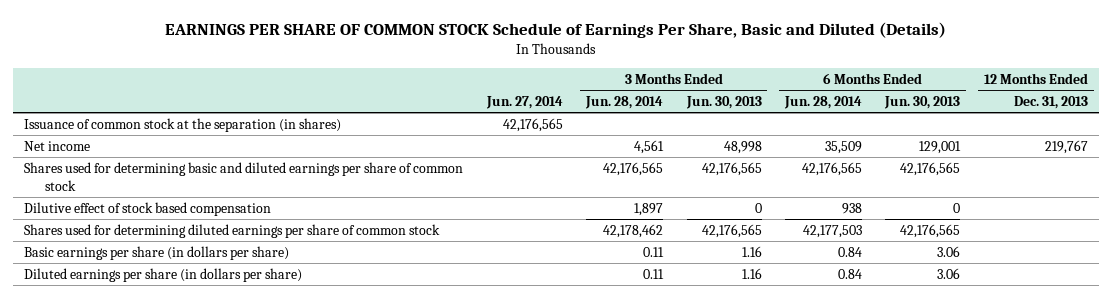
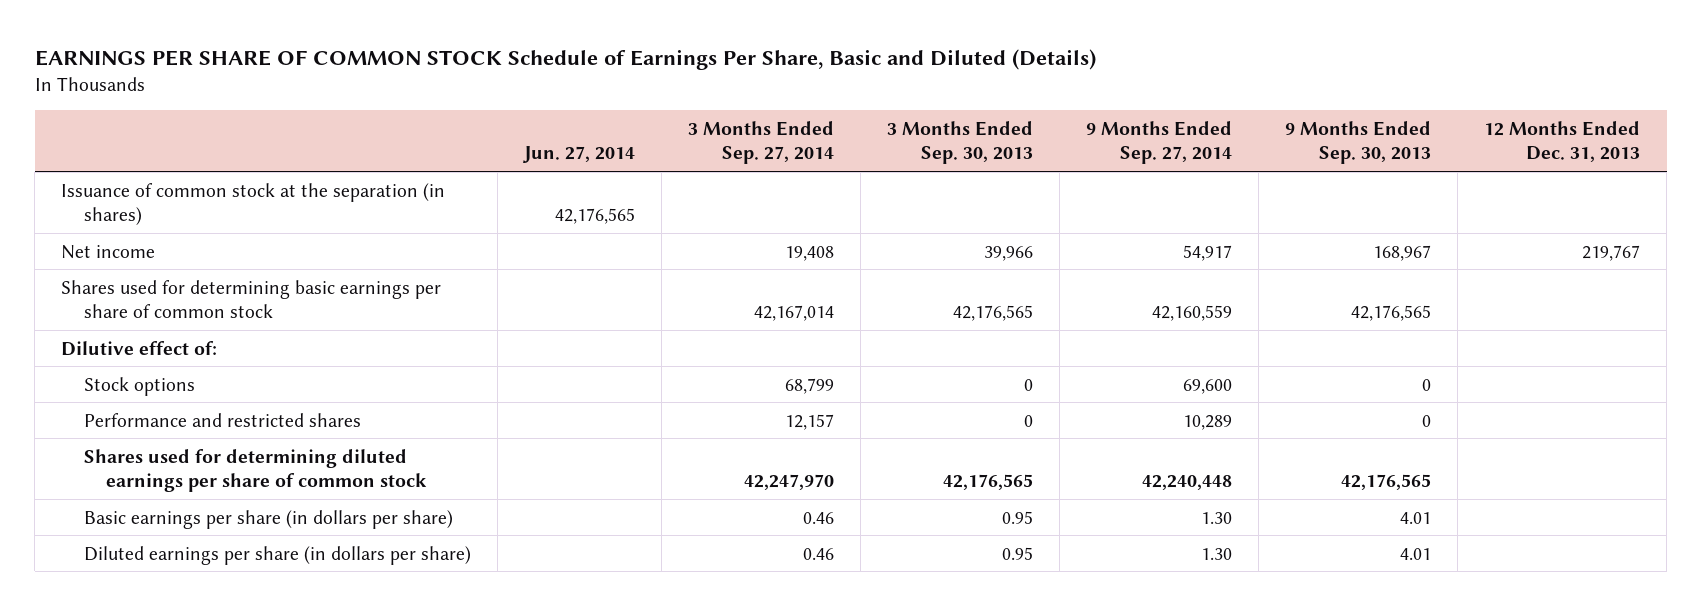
- | Jun. 27, 2014 | 3 Months Ended Jun. 28, 2014 | 3 Months Ended Jun. 30, 2013 | 6 Months Ended Jun. 28, 2014 | 6 Months Ended Jun. 30, 2013 | 12 Months Ended Dec. 31, 2013
+ | Jun. 27, 2014 | 3 Months Ended Sep. 27, 2014 | 3 Months Ended Sep. 30, 2013 | 9 Months Ended Sep. 27, 2014 | 9 Months Ended Sep. 30, 2013 | 12 Months Ended Dec. 31, 2013
- Shares used for determining basic and diluted earnings per share of common stock | | 42,176,565 | 42,176,565 | 42,176,565 | 42,176,565 |
- Dilutive effect of stock based compensation | | 1,897 | 0 | 938 | 0 |
+ Shares used for determining basic earnings per share of common stock | | 42,167,014 | 42,176,565 | 42,160,559 | 42,176,565 |
+ Dilutive effect of:
+ Stock options | | 68,799 | 0 | 69,600 | 0 |
+ Performance and restricted shares | | 12,157 | 0 | 10,289 | 0 |

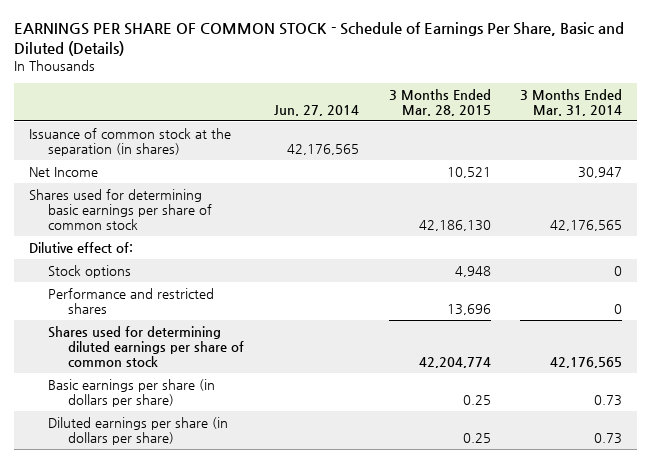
- EARNINGS PER SHARE OF COMMON STOCK Schedule of Earnings Per Share, Basic and Diluted (Details)
+ EARNINGS PER SHARE OF COMMON STOCK - Schedule of Earnings Per Share, Basic and Diluted (Details)
- | Jun. 27, 2014 | 3 Months Ended Sep. 27, 2014 | 3 Months Ended Sep. 30, 2013 | 9 Months Ended Sep. 27, 2014 | 9 Months Ended Sep. 30, 2013 | 12 Months Ended Dec. 31, 2013
+ | Jun. 27, 2014 | 3 Months Ended Mar. 28, 2015 | 3 Months Ended Mar. 31, 2014
- Net income | | 19,408 | 39,966 | 54,917 | 168,967 | 219,767
+ Net Income | | 10,521 | 30,947

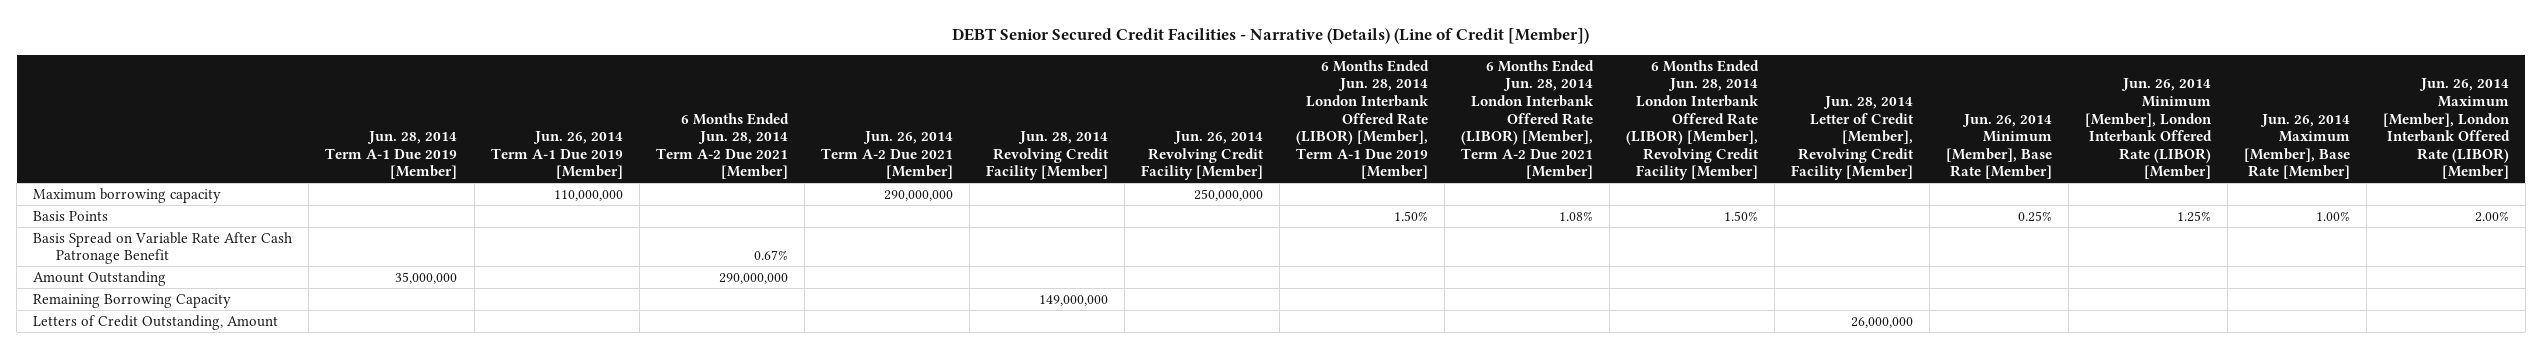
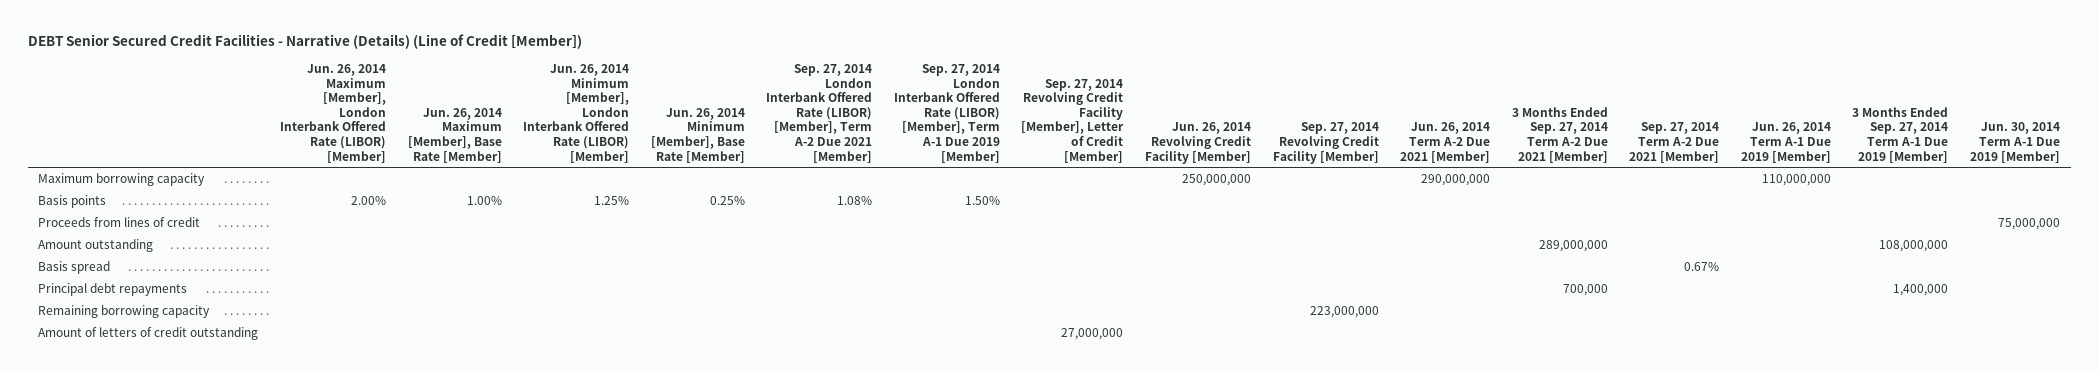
- | Jun. 28, 2014 Term A-1 Due 2019 [Member] | Jun. 26, 2014 Term A-1 Due 2019 [Member] | 6 Months Ended Jun. 28, 2014 Term A-2 Due 2021 [Member] | Jun. 26, 2014 Term A-2 Due 2021 [Member] | Jun. 28, 2014 Revolving Credit Facility [Member] | Jun. 26, 2014 Revolving Credit Facility [Member] | 6 Months Ended Jun. 28, 2014 London Interbank Offered Rate (LIBOR) [Member], Term A-1 Due 2019 [Member] | 6 Months Ended Jun. 28, 2014 London Interbank Offered Rate (LIBOR) [Member], Term A-2 Due 2021 [Member] | 6 Months Ended Jun. 28, 2014 London Interbank Offered Rate (LIBOR) [Member], Revolving Credit Facility [Member] | Jun. 28, 2014 Letter of Credit [Member], Revolving Credit Facility [Member] | Jun. 26, 2014 Minimum [Member], Base Rate [Member] | Jun. 26, 2014 Minimum [Member], London Interbank Offered Rate (LIBOR) [Member] | Jun. 26, 2014 Maximum [Member], Base Rate [Member] | Jun. 26, 2014 Maximum [Member], London Interbank Offered Rate (LIBOR) [Member]
+ | Jun. 26, 2014 Maximum [Member], London Interbank Offered Rate (LIBOR) [Member] | Jun. 26, 2014 Maximum [Member], Base Rate [Member] | Jun. 26, 2014 Minimum [Member], London Interbank Offered Rate (LIBOR) [Member] | Jun. 26, 2014 Minimum [Member], Base Rate [Member] | Sep. 27, 2014 London Interbank Offered Rate (LIBOR) [Member], Term A-2 Due 2021 [Member] | Sep. 27, 2014 London Interbank Offered Rate (LIBOR) [Member], Term A-1 Due 2019 [Member] | Sep. 27, 2014 Revolving Credit Facility [Member], Letter of Credit [Member] | Jun. 26, 2014 Revolving Credit Facility [Member] | Sep. 27, 2014 Revolving Credit Facility [Member] | Jun. 26, 2014 Term A-2 Due 2021 [Member] | 3 Months Ended Sep. 27, 2014 Term A-2 Due 2021 [Member] | Sep. 27, 2014 Term A-2 Due 2021 [Member] | Jun. 26, 2014 Term A-1 Due 2019 [Member] | 3 Months Ended Sep. 27, 2014 Term A-1 Due 2019 [Member] | Jun. 30, 2014 Term A-1 Due 2019 [Member]
- Basis Points | | | | | | | 1.50% | 1.08% | 1.50% | | 0.25% | 1.25% | 1.00% | 2.00%
- Basis Spread on Variable Rate After Cash Patronage Benefit | | | 0.67% | | | | | | | | | | |
- Amount Outstanding | 35,000,000 | | 290,000,000 | | | | | | | | | | |
- Remaining Borrowing Capacity | | | | | 149,000,000 | | | | | | | | |
- Letters of Credit Outstanding, Amount | | | | | | | | | | 26,000,000 | | | |
+ Basis points | 2.00% | 1.00% | 1.25% | 0.25% | 1.08% | 1.50% | | | | | | | | |
+ Proceeds from lines of credit | | | | | | | | | | | | | | | 75,000,000
+ Amount outstanding | | | | | | | | | | | 289,000,000 | | | 108,000,000 |
+ Basis spread | | | | | | | | | | | | 0.67% | | |
+ Principal debt repayments | | | | | | | | | | | 700,000 | | | 1,400,000 |
+ Remaining borrowing capacity | | | | | | | | | 223,000,000 | | | | | |
+ Amount of letters of credit outstanding | | | | | | | 27,000,000 | | | | | | | |

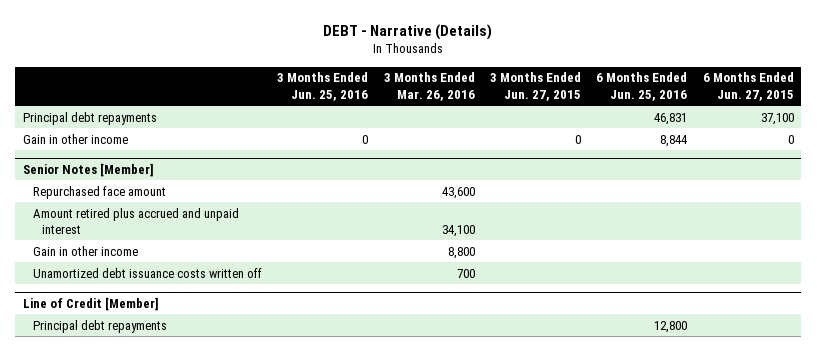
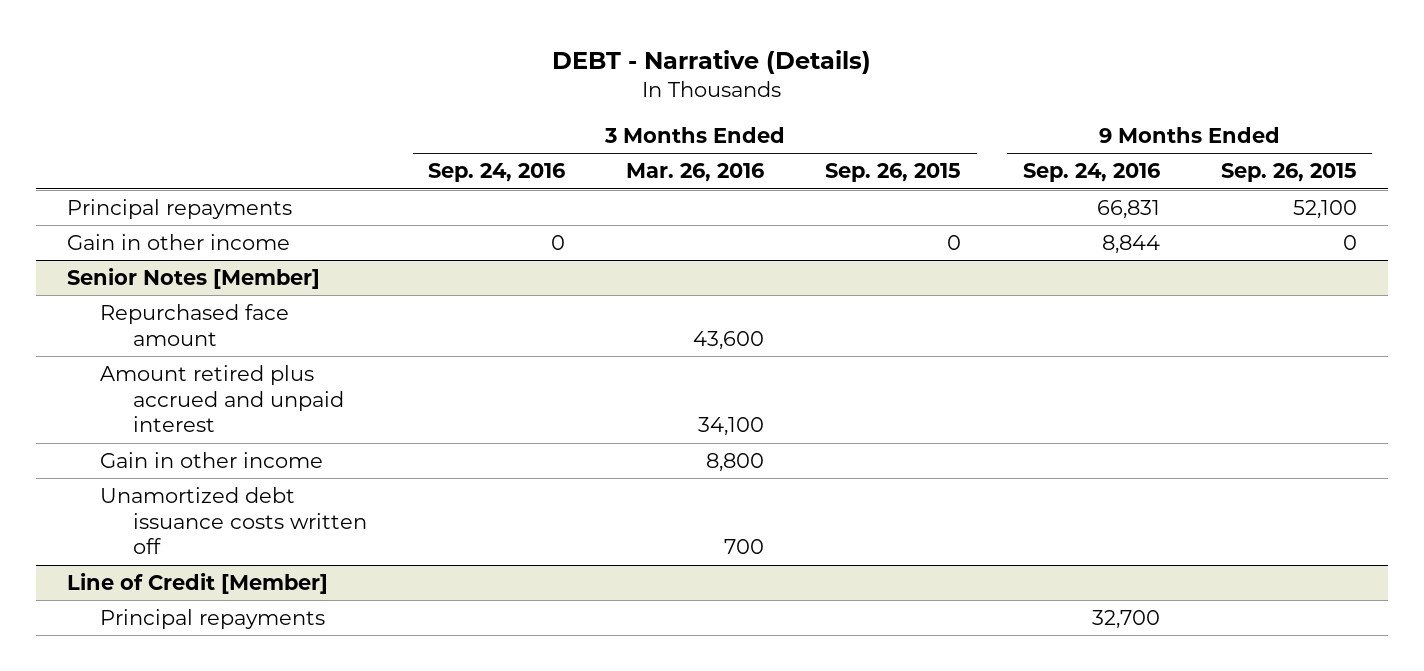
- | 3 Months Ended Jun. 25, 2016 | 3 Months Ended Mar. 26, 2016 | 3 Months Ended Jun. 27, 2015 | 6 Months Ended Jun. 25, 2016 | 6 Months Ended Jun. 27, 2015
+ | 3 Months Ended Sep. 24, 2016 | 3 Months Ended Mar. 26, 2016 | 3 Months Ended Sep. 26, 2015 | 9 Months Ended Sep. 24, 2016 | 9 Months Ended Sep. 26, 2015
- Principal debt repayments | | | | 46,831 | 37,100
+ Principal repayments | | | | 66,831 | 52,100
@ Line of Credit [Member]
- Principal debt repayments | | | | 12,800 |
+ Principal repayments | | | | 32,700 |

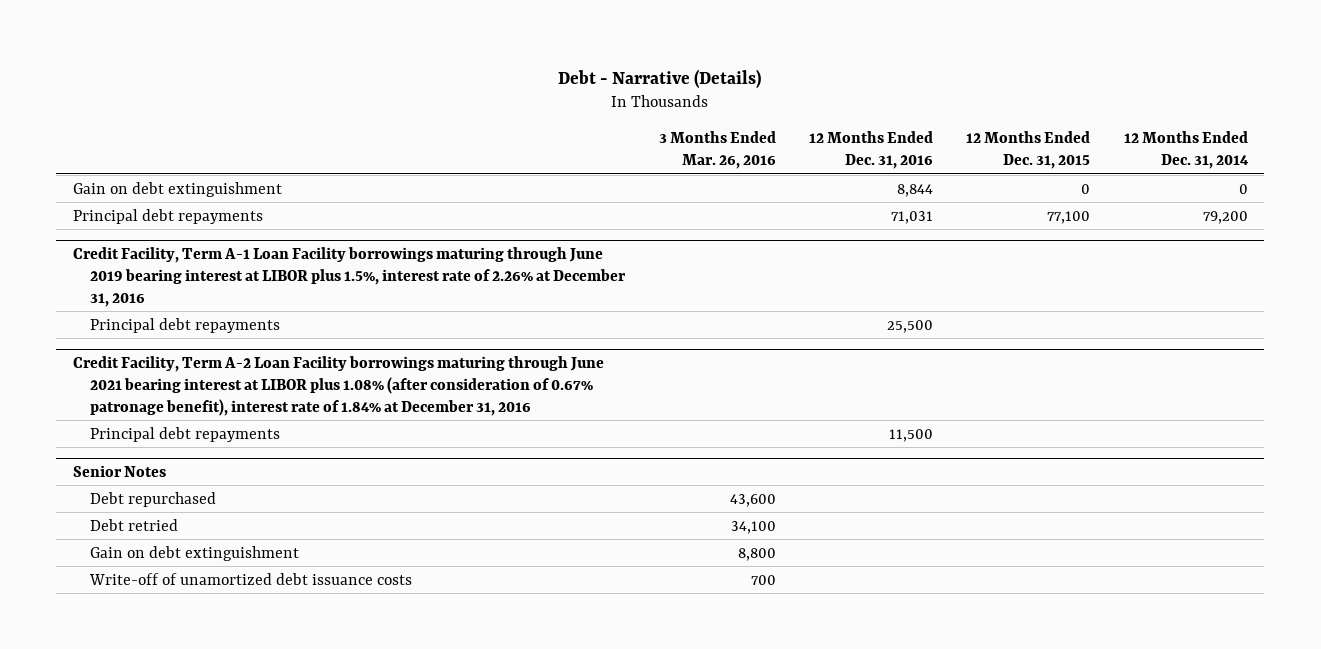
- DEBT - Narrative (Details)
+ Debt - Narrative (Details)
- | 3 Months Ended Sep. 24, 2016 | 3 Months Ended Mar. 26, 2016 | 3 Months Ended Sep. 26, 2015 | 9 Months Ended Sep. 24, 2016 | 9 Months Ended Sep. 26, 2015
+ | 3 Months Ended Mar. 26, 2016 | 12 Months Ended Dec. 31, 2016 | 12 Months Ended Dec. 31, 2015 | 12 Months Ended Dec. 31, 2014
- Principal repayments | | | | 66,831 | 52,100
- Gain in other income | 0 | | 0 | 8,844 | 0
- Senior Notes [Member]
- Repurchased face amount | | 43,600 | | |
- Amount retired plus accrued and unpaid interest | | 34,100 | | |
- Gain in other income | | 8,800 | | |
- Unamortized debt issuance costs written off | | 700 | | |
- Line of Credit [Member]
- Principal repayments | | | | 32,700 |
+ Gain on debt extinguishment | | 8,844 | 0 | 0
+ Principal debt repayments | | 71,031 | 77,100 | 79,200
+ Credit Facility, Term A-1 Loan Facility borrowings maturing through June 2019 bearing interest at LIBOR plus 1.5%, interest rate of 2.26% at December 31, 2016
+ Principal debt repayments | | 25,500 | |
+ Credit Facility, Term A-2 Loan Facility borrowings maturing through June 2021 bearing interest at LIBOR plus 1.08% (after consideration of 0.67% patronage benefit), interest rate of 1.84% at December 31, 2016
+ Principal debt repayments | | 11,500 | |
+ Senior Notes
+ Debt repurchased | 43,600 | | |
+ Debt retried | 34,100 | | |
+ Gain on debt extinguishment | 8,800 | | |
+ Write-off of unamortized debt issuance costs | 700 | | |

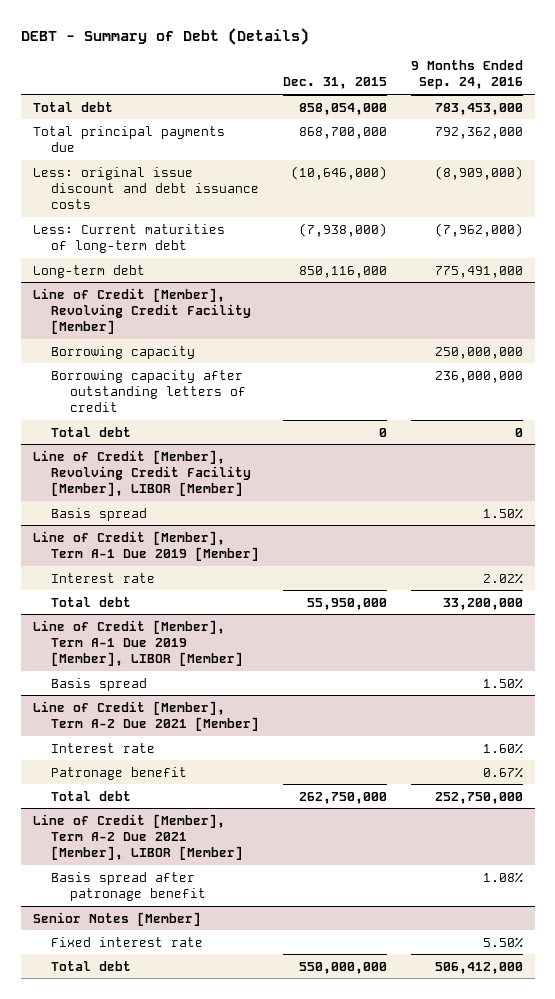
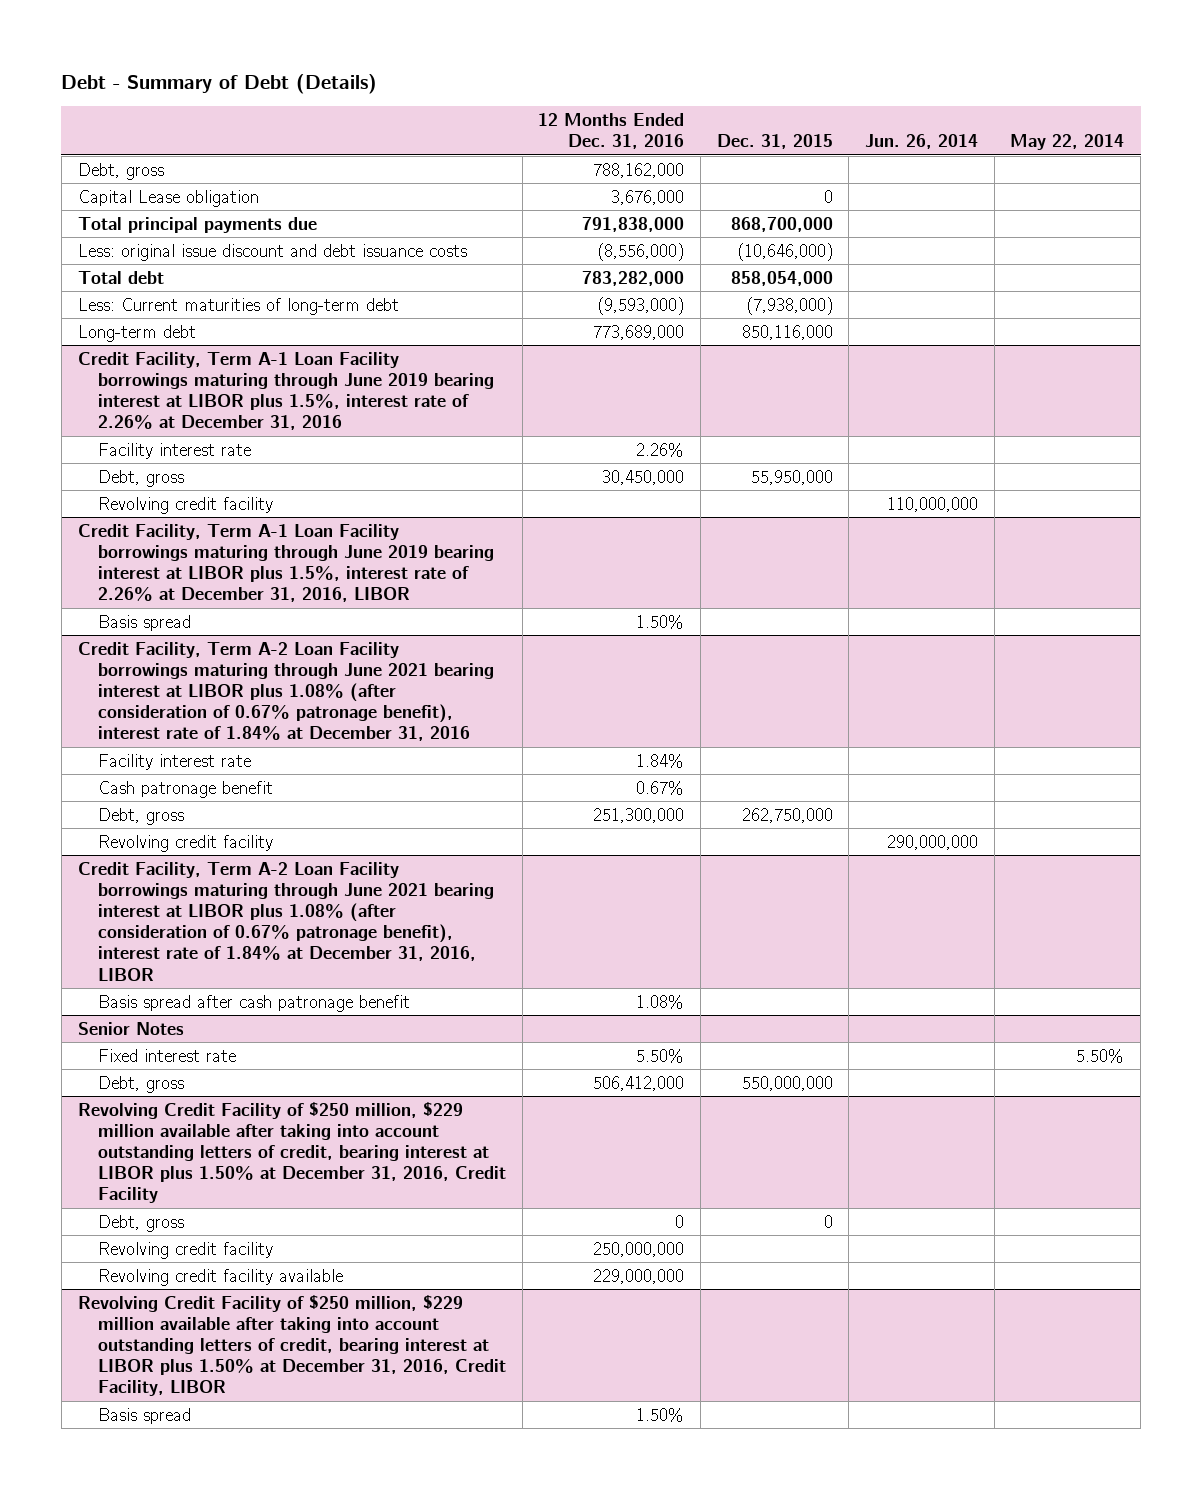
- DEBT - Summary of Debt (Details)
+ Debt - Summary of Debt (Details)
- | Dec. 31, 2015 | 9 Months Ended Sep. 24, 2016
+ | 12 Months Ended Dec. 31, 2016 | Dec. 31, 2015 | Jun. 26, 2014 | May 22, 2014
+ Debt, gross | 788,162,000 | | |
+ Capital Lease obligation | 3,676,000 | 0 | |
moved down: Total debt | 783,282,000 | 858,054,000 | |
- Line of Credit [Member], Revolving Credit Facility [Member]
- Borrowing capacity | | 250,000,000
- Borrowing capacity after outstanding letters of credit | | 236,000,000
- Total debt | 0 | 0
- Line of Credit [Member], Revolving Credit Facility [Member], LIBOR [Member]
- Basis spread | | 1.50%
- Line of Credit [Member], Term A-1 Due 2019 [Member]
- Interest rate | | 2.02%
- Total debt | 55,950,000 | 33,200,000
- Line of Credit [Member], Term A-1 Due 2019 [Member], LIBOR [Member]
- Basis spread | | 1.50%
- Line of Credit [Member], Term A-2 Due 2021 [Member]
- Interest rate | | 1.60%
- Patronage benefit | | 0.67%
- Total debt | 262,750,000 | 252,750,000
- Line of Credit [Member], Term A-2 Due 2021 [Member], LIBOR [Member]
- Basis spread after patronage benefit | | 1.08%
- Senior Notes [Member]
+ Credit Facility, Term A-1 Loan Facility borrowings maturing through June 2019 bearing interest at LIBOR plus 1.5%, interest rate of 2.26% at December 31, 2016
+ Facility interest rate | 2.26% | | |
+ Debt, gross | 30,450,000 | 55,950,000 | |
+ Revolving credit facility | | | 110,000,000 |
+ Credit Facility, Term A-1 Loan Facility borrowings maturing through June 2019 bearing interest at LIBOR plus 1.5%, interest rate of 2.26% at December 31, 2016, LIBOR
+ Basis spread | 1.50% | | |
+ Credit Facility, Term A-2 Loan Facility borrowings maturing through June 2021 bearing interest at LIBOR plus 1.08% (after consideration of 0.67% patronage benefit), interest rate of 1.84% at December 31, 2016
+ Facility interest rate | 1.84% | | |
+ Cash patronage benefit | 0.67% | | |
+ Debt, gross | 251,300,000 | 262,750,000 | |
+ Revolving credit facility | | | 290,000,000 |
+ Credit Facility, Term A-2 Loan Facility borrowings maturing through June 2021 bearing interest at LIBOR plus 1.08% (after consideration of 0.67% patronage benefit), interest rate of 1.84% at December 31, 2016, LIBOR
+ Basis spread after cash patronage benefit | 1.08% | | |
+ Senior Notes
- Total debt | 550,000,000 | 506,412,000
+ Debt, gross | 506,412,000 | 550,000,000 | |
+ Revolving Credit Facility of $250 million, $229 million available after taking into account outstanding letters of credit, bearing interest at LIBOR plus 1.50% at December 31, 2016, Credit Facility
+ Debt, gross | 0 | 0 | |
+ Revolving credit facility | 250,000,000 | | |
+ Revolving credit facility available | 229,000,000 | | |
+ Revolving Credit Facility of $250 million, $229 million available after taking into account outstanding letters of credit, bearing interest at LIBOR plus 1.50% at December 31, 2016, Credit Facility, LIBOR
+ Basis spread | 1.50% | | |

